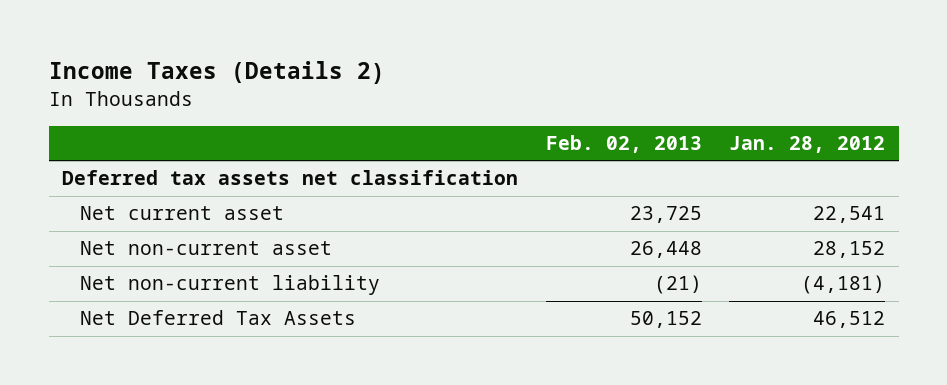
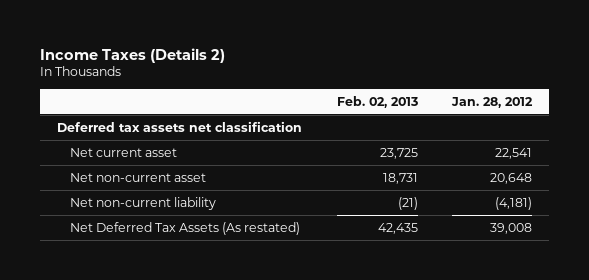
- Net non-current asset | 26,448 | 28,152
+ Net non-current asset | 18,731 | 20,648
- Net Deferred Tax Assets | 50,152 | 46,512
+ Net Deferred Tax Assets (As restated) | 42,435 | 39,008

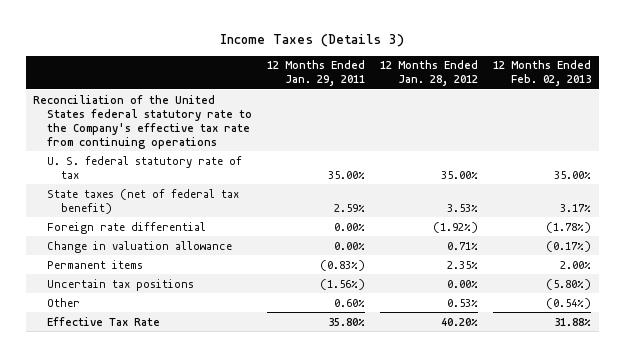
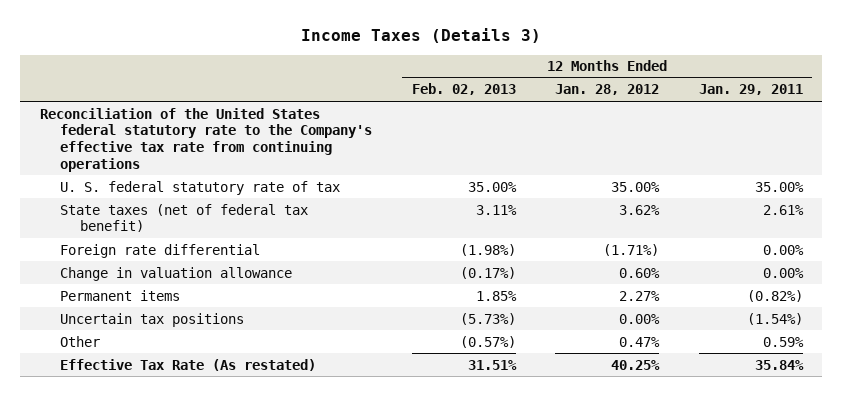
- | 12 Months Ended Jan. 29, 2011 | 12 Months Ended Jan. 28, 2012 | 12 Months Ended Feb. 02, 2013
+ | 12 Months Ended Feb. 02, 2013 | 12 Months Ended Jan. 28, 2012 | 12 Months Ended Jan. 29, 2011
- State taxes (net of federal tax benefit) | 2.59% | 3.53% | 3.17%
- Foreign rate differential | 0.00% | (1.92%) | (1.78%)
- Change in valuation allowance | 0.00% | 0.71% | (0.17%)
- Permanent items | (0.83%) | 2.35% | 2.00%
- Uncertain tax positions | (1.56%) | 0.00% | (5.80%)
- Other | 0.60% | 0.53% | (0.54%)
- Effective Tax Rate | 35.80% | 40.20% | 31.88%
+ State taxes (net of federal tax benefit) | 3.11% | 3.62% | 2.61%
+ Foreign rate differential | (1.98%) | (1.71%) | 0.00%
+ Change in valuation allowance | (0.17%) | 0.60% | 0.00%
+ Permanent items | 1.85% | 2.27% | (0.82%)
+ Uncertain tax positions | (5.73%) | 0.00% | (1.54%)
+ Other | (0.57%) | 0.47% | 0.59%
+ Effective Tax Rate (As restated) | 31.51% | 40.25% | 35.84%

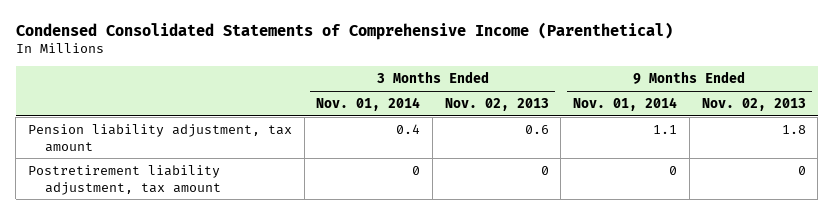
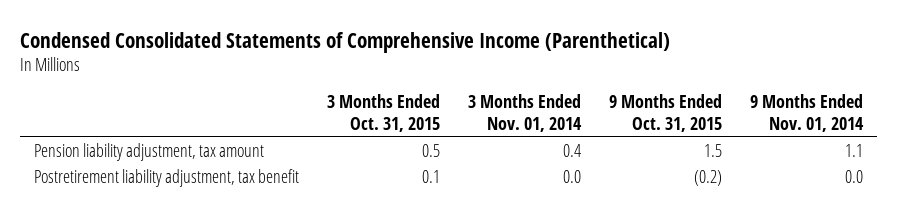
- | 3 Months Ended Nov. 01, 2014 | 3 Months Ended Nov. 02, 2013 | 9 Months Ended Nov. 01, 2014 | 9 Months Ended Nov. 02, 2013
+ | 3 Months Ended Oct. 31, 2015 | 3 Months Ended Nov. 01, 2014 | 9 Months Ended Oct. 31, 2015 | 9 Months Ended Nov. 01, 2014
- Postretirement liability adjustment, tax amount | 0 | 0 | 0 | 0
+ Postretirement liability adjustment, tax benefit | 0.1 | 0.0 | (0.2) | 0.0

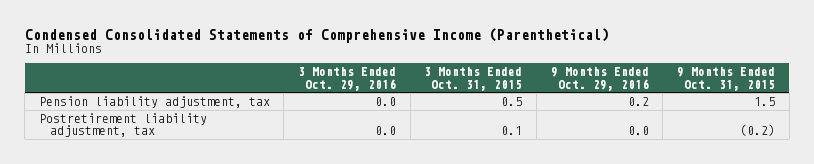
- | 3 Months Ended Oct. 31, 2015 | 3 Months Ended Nov. 01, 2014 | 9 Months Ended Oct. 31, 2015 | 9 Months Ended Nov. 01, 2014
+ | 3 Months Ended Oct. 29, 2016 | 3 Months Ended Oct. 31, 2015 | 9 Months Ended Oct. 29, 2016 | 9 Months Ended Oct. 31, 2015
- Pension liability adjustment, tax amount | 0.5 | 0.4 | 1.5 | 1.1
- Postretirement liability adjustment, tax benefit | 0.1 | 0.0 | (0.2) | 0.0
+ Pension liability adjustment, tax | 0.0 | 0.5 | 0.2 | 1.5
+ Postretirement liability adjustment, tax | 0.0 | 0.1 | 0.0 | (0.2)

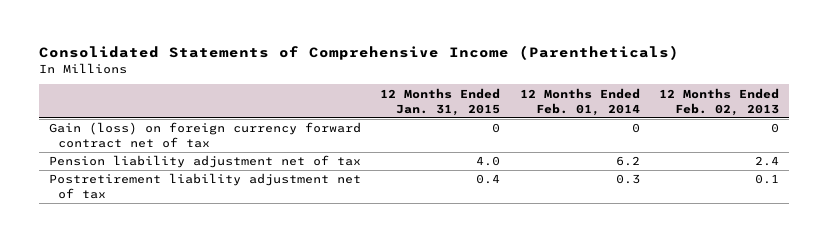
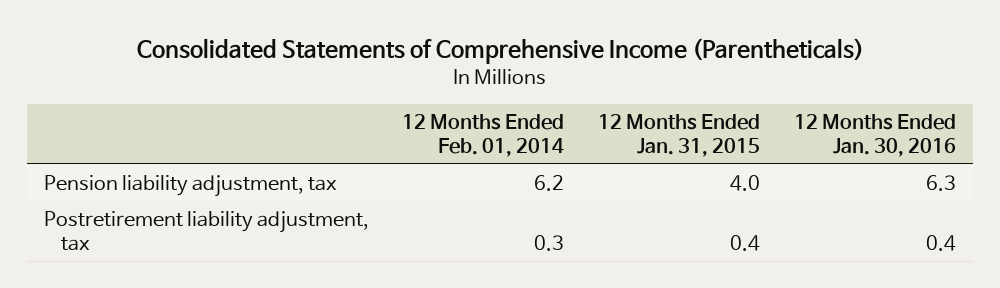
- | 12 Months Ended Jan. 31, 2015 | 12 Months Ended Feb. 01, 2014 | 12 Months Ended Feb. 02, 2013
+ | 12 Months Ended Feb. 01, 2014 | 12 Months Ended Jan. 31, 2015 | 12 Months Ended Jan. 30, 2016
- Gain (loss) on foreign currency forward contract net of tax | 0 | 0 | 0
- Pension liability adjustment net of tax | 4.0 | 6.2 | 2.4
- Postretirement liability adjustment net of tax | 0.4 | 0.3 | 0.1
+ Pension liability adjustment, tax | 6.2 | 4.0 | 6.3
+ Postretirement liability adjustment, tax | 0.3 | 0.4 | 0.4

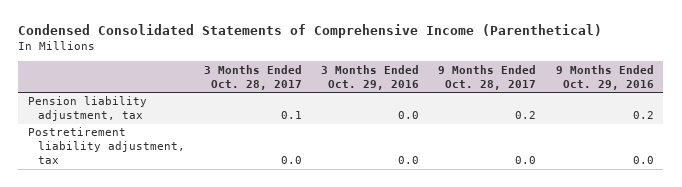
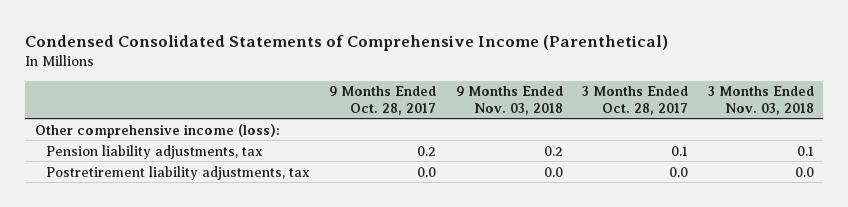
- | 3 Months Ended Oct. 28, 2017 | 3 Months Ended Oct. 29, 2016 | 9 Months Ended Oct. 28, 2017 | 9 Months Ended Oct. 29, 2016
+ | 9 Months Ended Oct. 28, 2017 | 9 Months Ended Nov. 03, 2018 | 3 Months Ended Oct. 28, 2017 | 3 Months Ended Nov. 03, 2018
- Pension liability adjustment, tax | 0.1 | 0.0 | 0.2 | 0.2
- Postretirement liability adjustment, tax | 0.0 | 0.0 | 0.0 | 0.0
+ Other comprehensive income (loss):
+ Pension liability adjustments, tax | 0.2 | 0.2 | 0.1 | 0.1
+ Postretirement liability adjustments, tax | 0.0 | 0.0 | 0.0 | 0.0

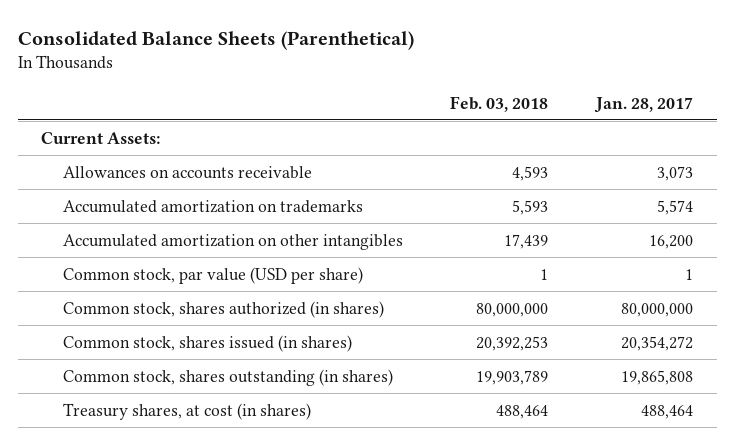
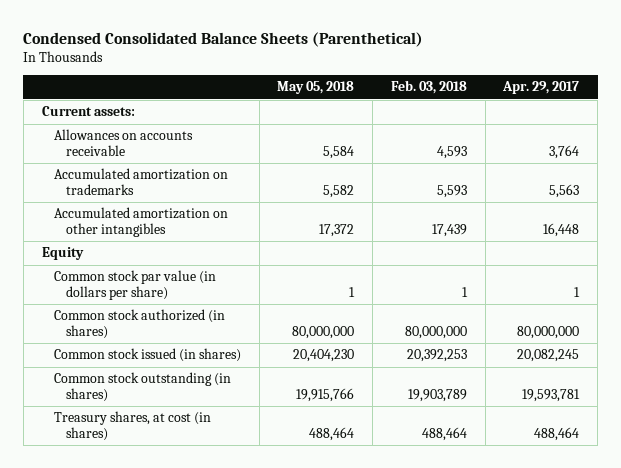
- Consolidated Balance Sheets (Parenthetical)
+ Condensed Consolidated Balance Sheets (Parenthetical)
- | Feb. 03, 2018 | Jan. 28, 2017
+ | May 05, 2018 | Feb. 03, 2018 | Apr. 29, 2017
- Current Assets:
+ Current assets:
- Common stock, par value (USD per share) | 1 | 1
- Common stock, shares authorized (in shares) | 80,000,000 | 80,000,000
- Common stock, shares issued (in shares) | 20,392,253 | 20,354,272
- Common stock, shares outstanding (in shares) | 19,903,789 | 19,865,808
+ Equity
+ Common stock par value (in dollars per share) | 1 | 1 | 1
+ Common stock authorized (in shares) | 80,000,000 | 80,000,000 | 80,000,000
+ Common stock issued (in shares) | 20,404,230 | 20,392,253 | 20,082,245
+ Common stock outstanding (in shares) | 19,915,766 | 19,903,789 | 19,593,781

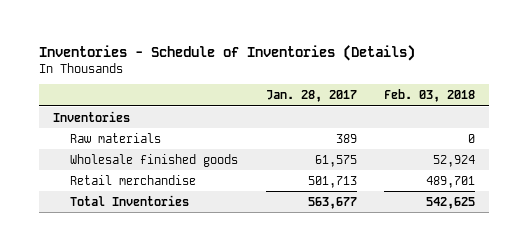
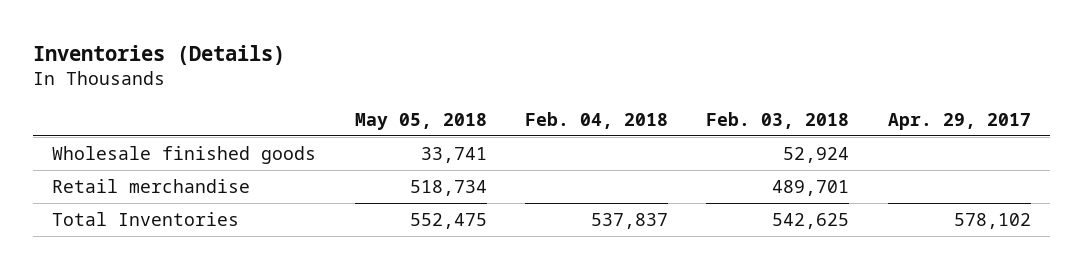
- Inventories - Schedule of Inventories (Details)
+ Inventories (Details)
- | Jan. 28, 2017 | Feb. 03, 2018
+ | May 05, 2018 | Feb. 04, 2018 | Feb. 03, 2018 | Apr. 29, 2017
- Inventories
- Raw materials | 389 | 0

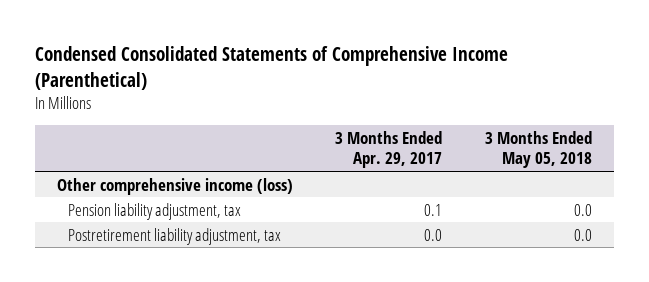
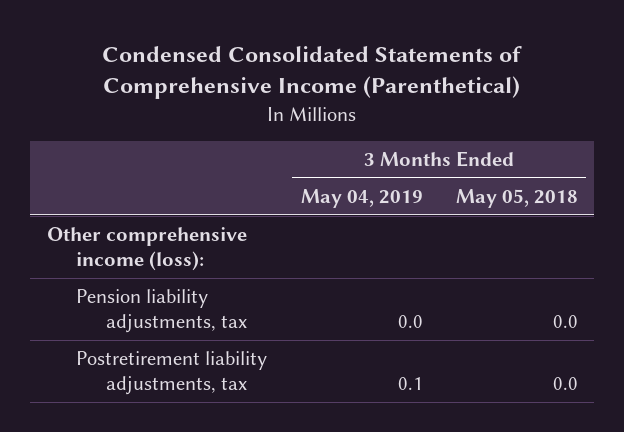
- | 3 Months Ended Apr. 29, 2017 | 3 Months Ended May 05, 2018
+ | 3 Months Ended May 04, 2019 | 3 Months Ended May 05, 2018
- Other comprehensive income (loss)
- Pension liability adjustment, tax | 0.1 | 0.0
- Postretirement liability adjustment, tax | 0.0 | 0.0
+ Other comprehensive income (loss):
+ Pension liability adjustments, tax | 0.0 | 0.0
+ Postretirement liability adjustments, tax | 0.1 | 0.0

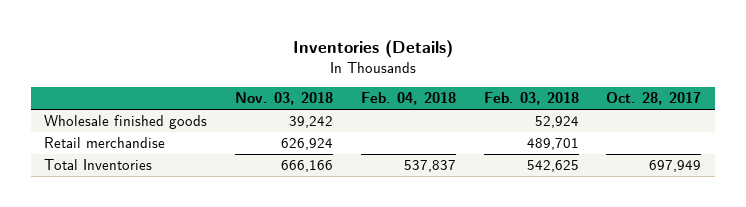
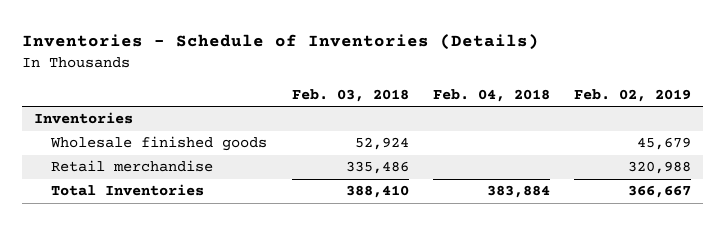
- Inventories (Details)
+ Inventories - Schedule of Inventories (Details)
- | Nov. 03, 2018 | Feb. 04, 2018 | Feb. 03, 2018 | Oct. 28, 2017
+ | Feb. 03, 2018 | Feb. 04, 2018 | Feb. 02, 2019
+ Inventories
- Retail merchandise | 626,924 | | 489,701 |
- Total Inventories | 666,166 | 537,837 | 542,625 | 697,949
+ Retail merchandise | 335,486 | | 320,988
+ Total Inventories | 388,410 | 383,884 | 366,667

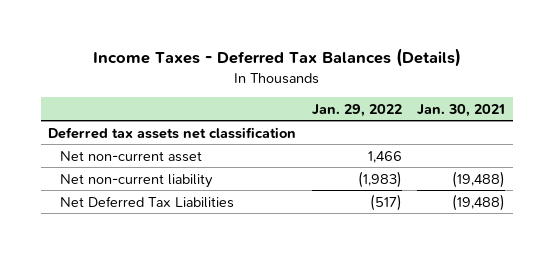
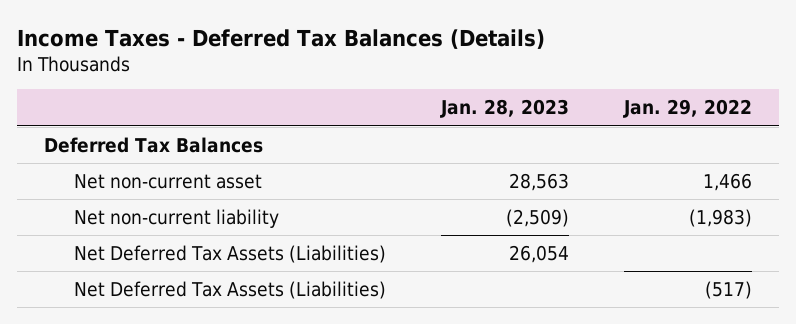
- | Jan. 29, 2022 | Jan. 30, 2021
+ | Jan. 28, 2023 | Jan. 29, 2022
- Deferred tax assets net classification
+ Deferred Tax Balances
- Net Deferred Tax Liabilities | (517) | (19,488)
+ Net Deferred Tax Assets (Liabilities) | 26,054 |
+ Net Deferred Tax Assets (Liabilities) | | (517)

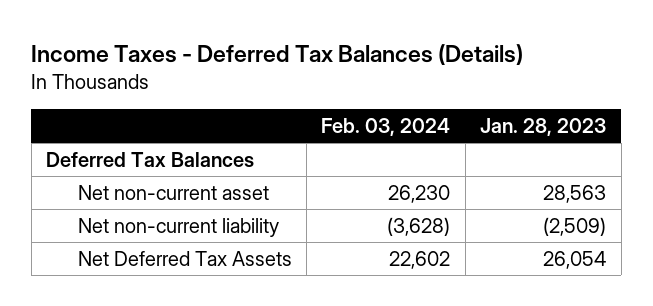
- | Jan. 28, 2023 | Jan. 29, 2022
+ | Feb. 03, 2024 | Jan. 28, 2023
- Net Deferred Tax Assets (Liabilities) | 26,054 |
- Net Deferred Tax Assets (Liabilities) | | (517)
+ Net Deferred Tax Assets | 22,602 | 26,054

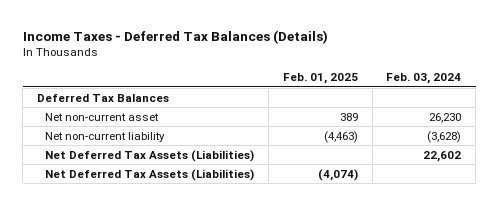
- | Feb. 03, 2024 | Jan. 28, 2023
+ | Feb. 01, 2025 | Feb. 03, 2024
- Net Deferred Tax Assets | 22,602 | 26,054
+ Net Deferred Tax Assets (Liabilities) | | 22,602
+ Net Deferred Tax Assets (Liabilities) | (4,074) |

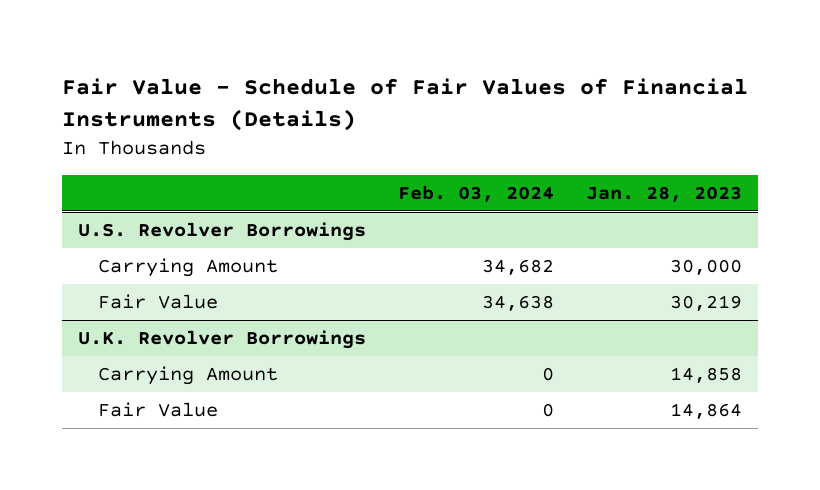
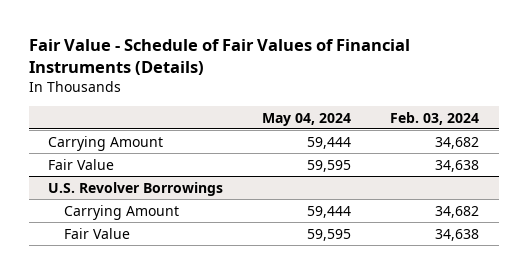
- | Feb. 03, 2024 | Jan. 28, 2023
+ | May 04, 2024 | Feb. 03, 2024
+ Carrying Amount | 59,444 | 34,682
+ Fair Value | 59,595 | 34,638
- U.K. Revolver Borrowings
- Carrying Amount | 0 | 14,858
- Fair Value | 0 | 14,864

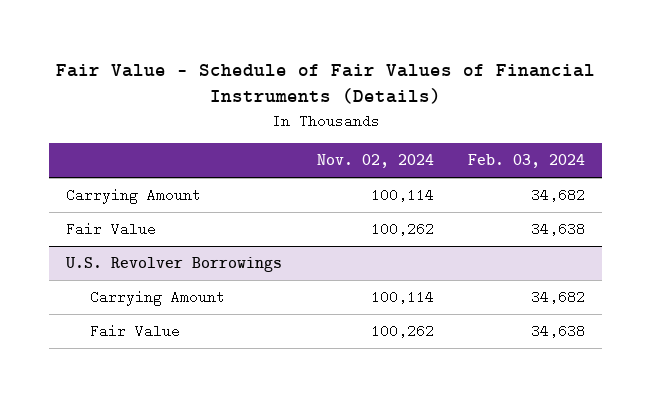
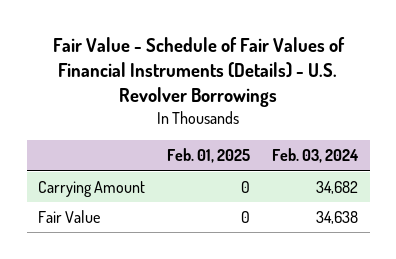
- Fair Value - Schedule of Fair Values of Financial Instruments (Details)
+ Fair Value - Schedule of Fair Values of Financial Instruments (Details) - U.S. Revolver Borrowings
- | Nov. 02, 2024 | Feb. 03, 2024
+ | Feb. 01, 2025 | Feb. 03, 2024
- U.S. Revolver Borrowings
- Carrying Amount | 100,114 | 34,682
- Fair Value | 100,262 | 34,638

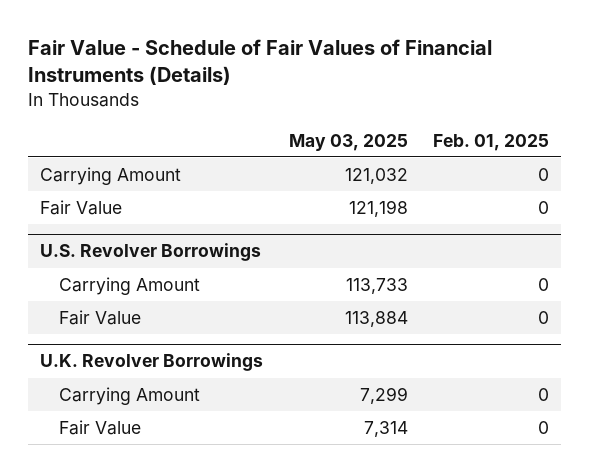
- Fair Value - Schedule of Fair Values of Financial Instruments (Details) - U.S. Revolver Borrowings
+ Fair Value - Schedule of Fair Values of Financial Instruments (Details)
- | Feb. 01, 2025 | Feb. 03, 2024
+ | May 03, 2025 | Feb. 01, 2025
+ U.S. Revolver Borrowings
+ Carrying Amount | 113,733 | 0
+ Fair Value | 113,884 | 0
+ U.K. Revolver Borrowings
+ Carrying Amount | 7,299 | 0
+ Fair Value | 7,314 | 0

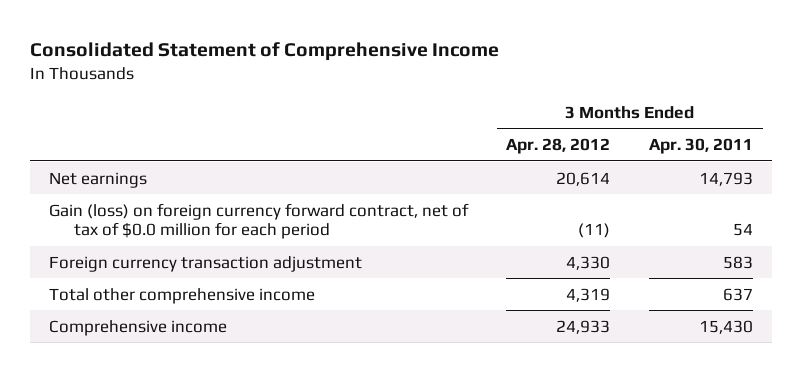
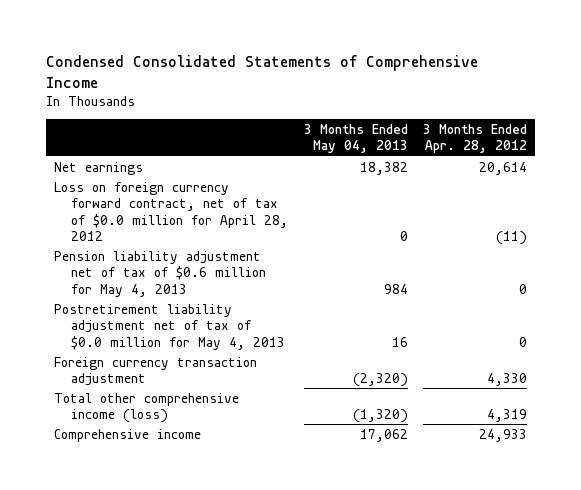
- Consolidated Statement of Comprehensive Income
+ Condensed Consolidated Statements of Comprehensive Income
- | 3 Months Ended Apr. 28, 2012 | 3 Months Ended Apr. 30, 2011
+ | 3 Months Ended May 04, 2013 | 3 Months Ended Apr. 28, 2012
- Gain (loss) on foreign currency forward contract, net of tax of $0.0 million for each period | (11) | 54
+ Loss on foreign currency forward contract, net of tax of $0.0 million for April 28, 2012 | 0 | (11)
+ Pension liability adjustment net of tax of $0.6 million for May 4, 2013 | 984 | 0
+ Postretirement liability adjustment net of tax of $0.0 million for May 4, 2013 | 16 | 0
- Total other comprehensive income | 4,319 | 637
+ Total other comprehensive income (loss) | (1,320) | 4,319

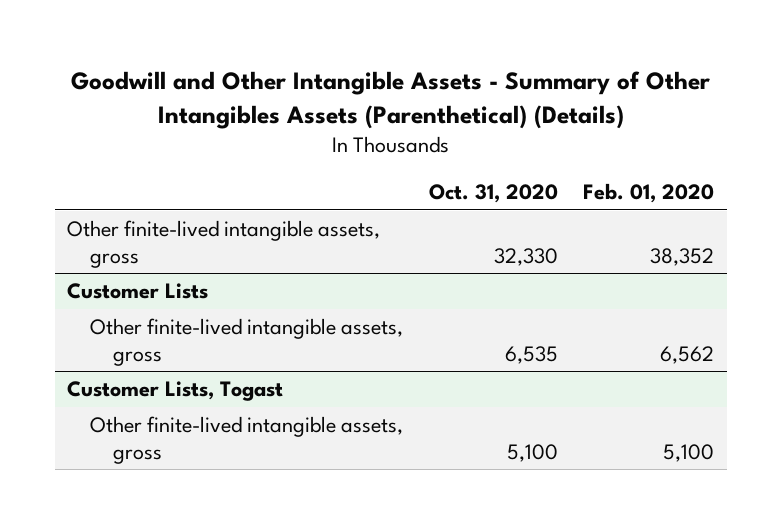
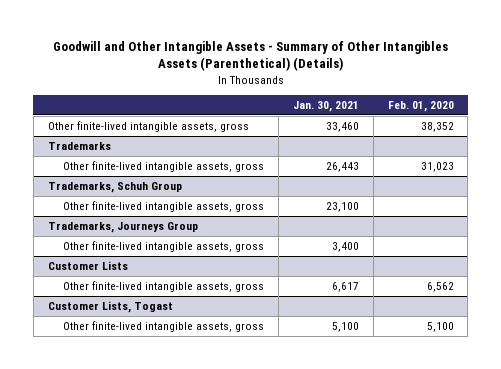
- | Oct. 31, 2020 | Feb. 01, 2020
+ | Jan. 30, 2021 | Feb. 01, 2020
+ Trademarks
+ Other finite-lived intangible assets, gross | 26,443 | 31,023
+ Trademarks, Schuh Group
+ Other finite-lived intangible assets, gross | 23,100 |
+ Trademarks, Journeys Group
+ Other finite-lived intangible assets, gross | 3,400 |

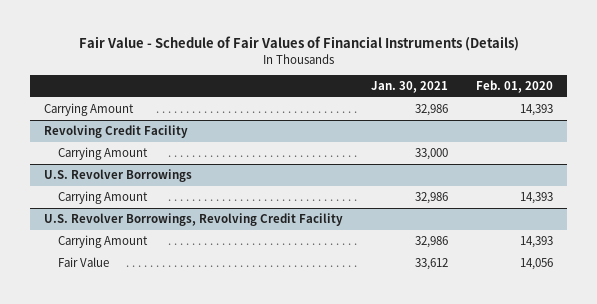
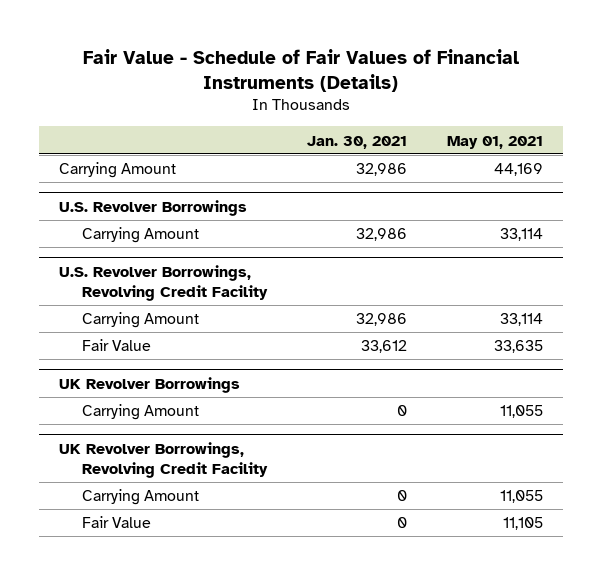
- | Jan. 30, 2021 | Feb. 01, 2020
+ | Jan. 30, 2021 | May 01, 2021
- Revolving Credit Facility
- Carrying Amount | 33,000 |
+ UK Revolver Borrowings
+ Carrying Amount | 0 | 11,055
+ UK Revolver Borrowings, Revolving Credit Facility
+ Carrying Amount | 0 | 11,055
+ Fair Value | 0 | 11,105

